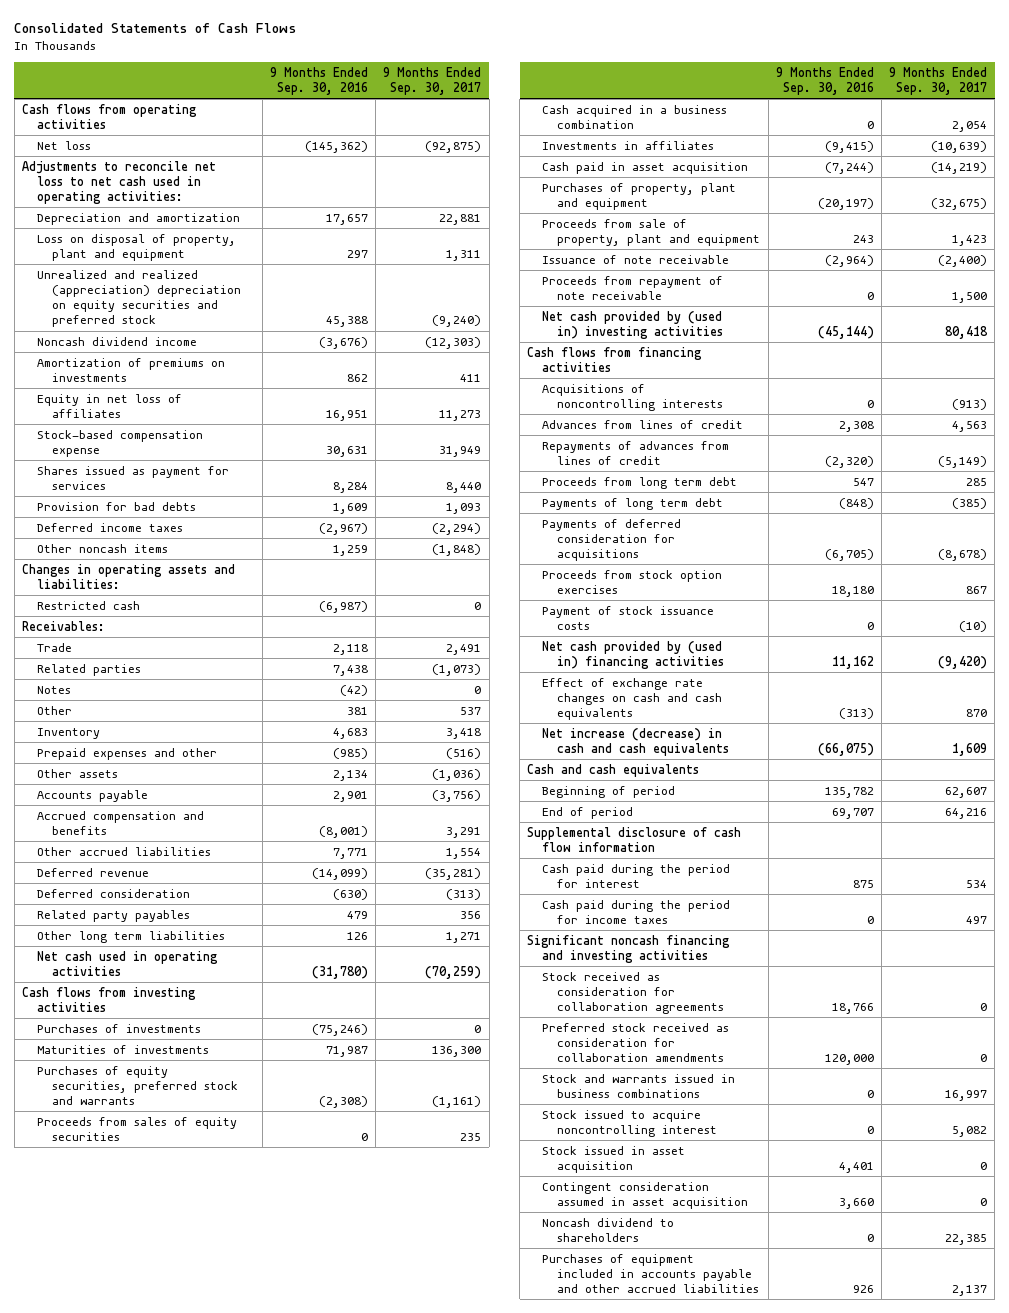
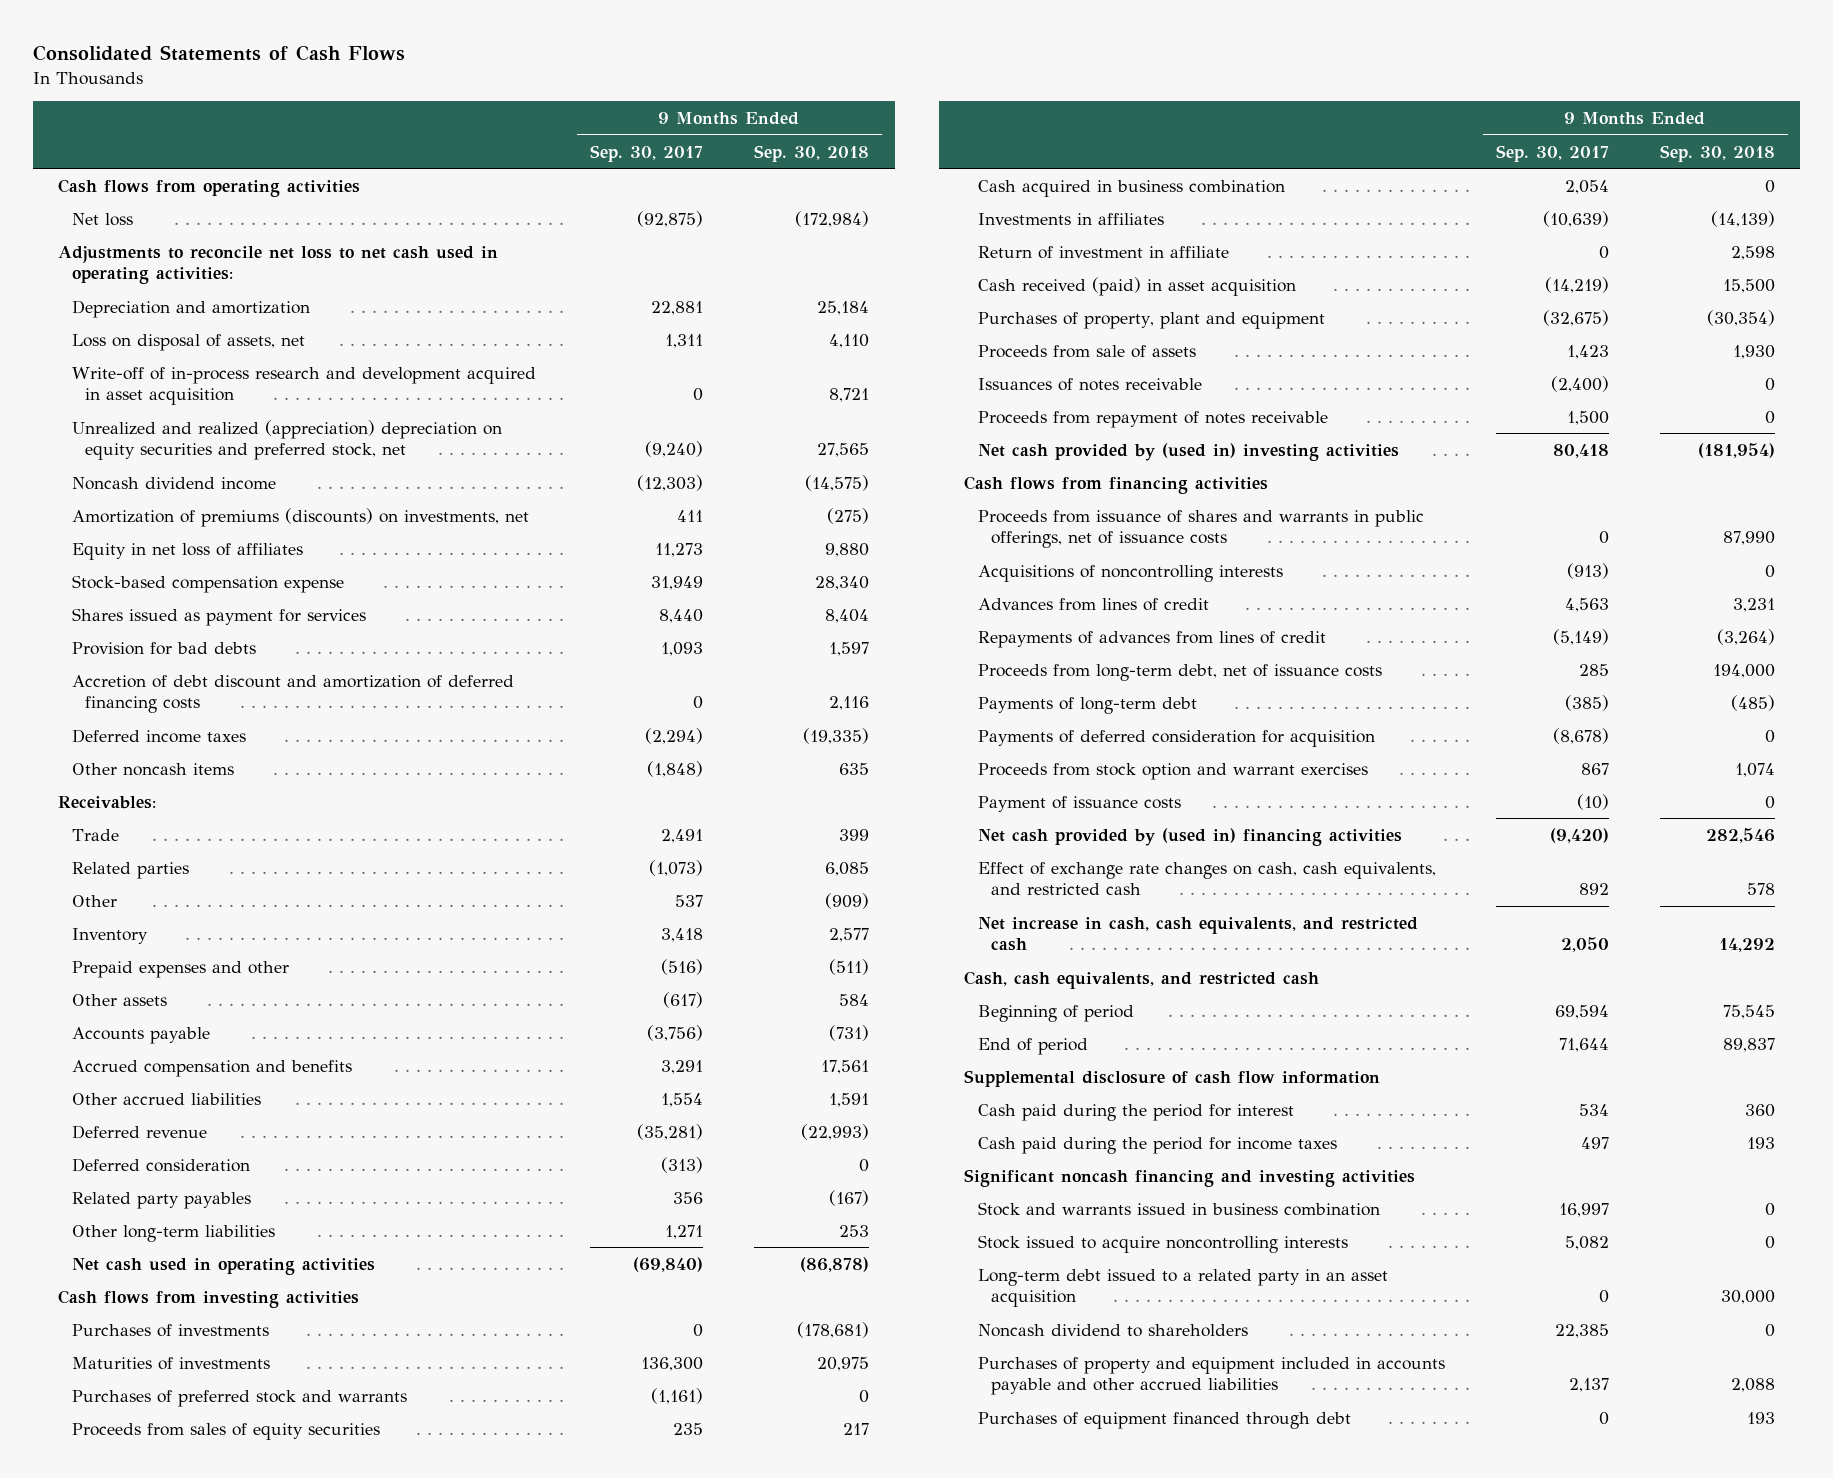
- | 9 Months Ended Sep. 30, 2016 | 9 Months Ended Sep. 30, 2017
+ | 9 Months Ended Sep. 30, 2017 | 9 Months Ended Sep. 30, 2018
- Loss on disposal of property, plant and equipment | 297 | 1,311
- Unrealized and realized (appreciation) depreciation on equity securities and preferred stock | 45,388 | (9,240)
+ Loss on disposal of assets, net | 1,311 | 4,110
+ Write-off of in-process research and development acquired in asset acquisition | 0 | 8,721
+ Unrealized and realized (appreciation) depreciation on equity securities and preferred stock, net | (9,240) | 27,565
- Amortization of premiums on investments | 862 | 411
+ Amortization of premiums (discounts) on investments, net | 411 | (275)
+ Accretion of debt discount and amortization of deferred financing costs | 0 | 2,116
- Changes in operating assets and liabilities:
- Restricted cash | (6,987) | 0
- Notes | (42) | 0
- Other assets | 2,134 | (1,036)
+ Other assets | (617) | 584
- Other long term liabilities | 126 | 1,271
- Net cash used in operating activities | (31,780) | (70,259)
+ Other long-term liabilities | 1,271 | 253
+ Net cash used in operating activities | (69,840) | (86,878)
- Purchases of equity securities, preferred stock and warrants | (2,308) | (1,161)
+ Purchases of preferred stock and warrants | (1,161) | 0
- Cash acquired in a business combination | 0 | 2,054
+ Cash acquired in business combination | 2,054 | 0
- Cash paid in asset acquisition | (7,244) | (14,219)
+ Return of investment in affiliate | 0 | 2,598
+ Cash received (paid) in asset acquisition | (14,219) | 15,500
- Proceeds from sale of property, plant and equipment | 243 | 1,423
- Issuance of note receivable | (2,964) | (2,400)
- Proceeds from repayment of note receivable | 0 | 1,500
+ Proceeds from sale of assets | 1,423 | 1,930
+ Issuances of notes receivable | (2,400) | 0
+ Proceeds from repayment of notes receivable | 1,500 | 0
+ Proceeds from issuance of shares and warrants in public offerings, net of issuance costs | 0 | 87,990
- Proceeds from long term debt | 547 | 285
- Payments of long term debt | (848) | (385)
- Payments of deferred consideration for acquisitions | (6,705) | (8,678)
- Proceeds from stock option exercises | 18,180 | 867
- Payment of stock issuance costs | 0 | (10)
+ Proceeds from long-term debt, net of issuance costs | 285 | 194,000
+ Payments of long-term debt | (385) | (485)
+ Payments of deferred consideration for acquisition | (8,678) | 0
+ Proceeds from stock option and warrant exercises | 867 | 1,074
+ Payment of issuance costs | (10) | 0
- Effect of exchange rate changes on cash and cash equivalents | (313) | 870
- Net increase (decrease) in cash and cash equivalents | (66,075) | 1,609
- Cash and cash equivalents
- Beginning of period | 135,782 | 62,607
- End of period | 69,707 | 64,216
+ Effect of exchange rate changes on cash, cash equivalents, and restricted cash | 892 | 578
+ Net increase in cash, cash equivalents, and restricted cash | 2,050 | 14,292
+ Cash, cash equivalents, and restricted cash
+ Beginning of period | 69,594 | 75,545
+ End of period | 71,644 | 89,837
- Stock received as consideration for collaboration agreements | 18,766 | 0
- Preferred stock received as consideration for collaboration amendments | 120,000 | 0
- Stock and warrants issued in business combinations | 0 | 16,997
- Stock issued to acquire noncontrolling interest | 0 | 5,082
- Stock issued in asset acquisition | 4,401 | 0
- Contingent consideration assumed in asset acquisition | 3,660 | 0
+ Stock and warrants issued in business combination | 16,997 | 0
+ Stock issued to acquire noncontrolling interests | 5,082 | 0
+ Long-term debt issued to a related party in an asset acquisition | 0 | 30,000
- Purchases of equipment included in accounts payable and other accrued liabilities | 926 | 2,137
+ Purchases of property and equipment included in accounts payable and other accrued liabilities | 2,137 | 2,088
+ Purchases of equipment financed through debt | 0 | 193

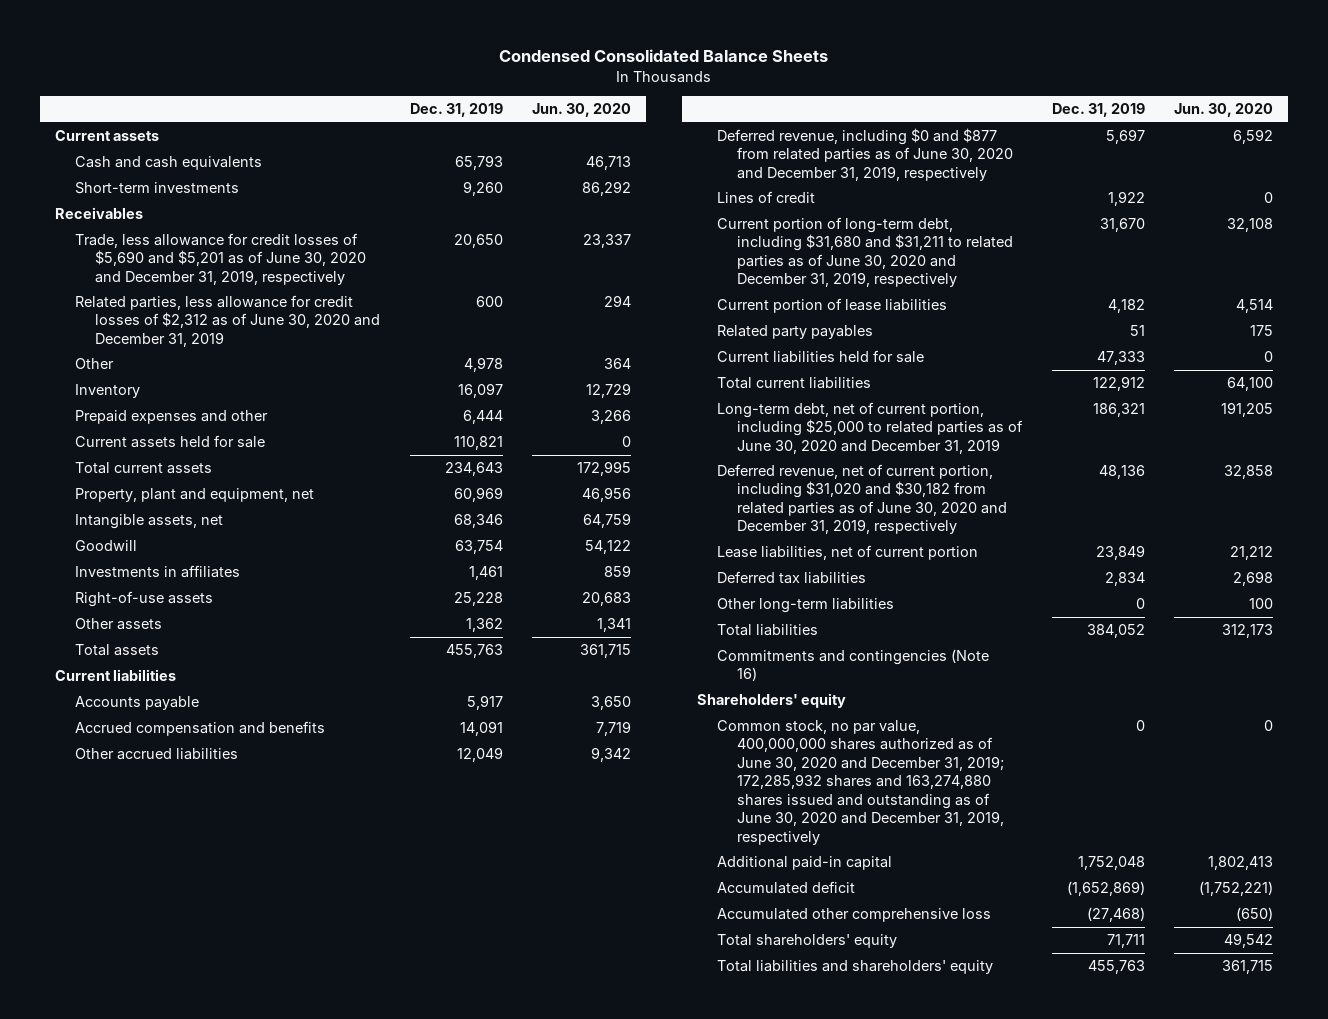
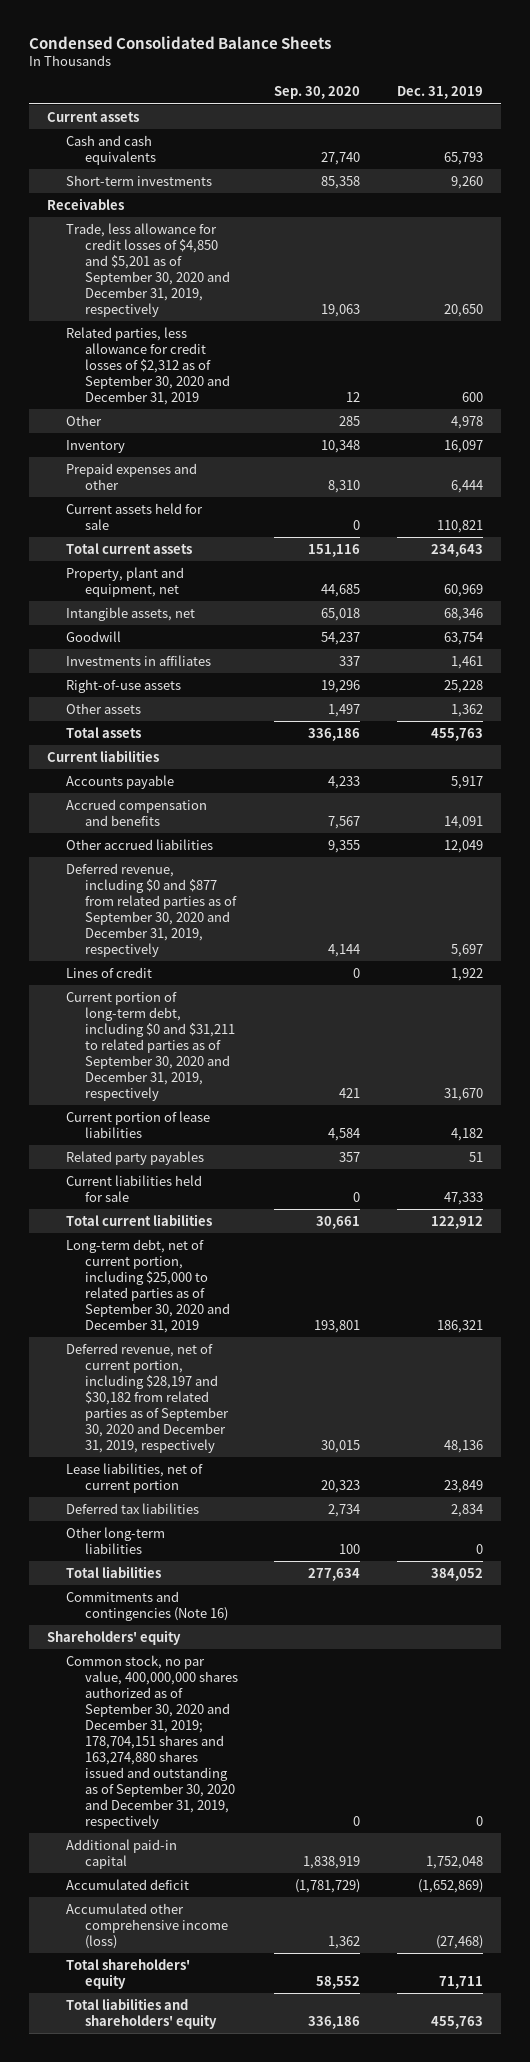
- | Dec. 31, 2019 | Jun. 30, 2020
+ | Sep. 30, 2020 | Dec. 31, 2019
- Trade, less allowance for credit losses of $5,690 and $5,201 as of June 30, 2020 and December 31, 2019, respectively | 20,650 | 23,337
- Related parties, less allowance for credit losses of $2,312 as of June 30, 2020 and December 31, 2019 | 600 | 294
+ Trade, less allowance for credit losses of $4,850 and $5,201 as of September 30, 2020 and December 31, 2019, respectively | 19,063 | 20,650
+ Related parties, less allowance for credit losses of $2,312 as of September 30, 2020 and December 31, 2019 | 12 | 600
- Deferred revenue, including $0 and $877 from related parties as of June 30, 2020 and December 31, 2019, respectively | 5,697 | 6,592
+ Deferred revenue, including $0 and $877 from related parties as of September 30, 2020 and December 31, 2019, respectively | 4,144 | 5,697
- Current portion of long-term debt, including $31,680 and $31,211 to related parties as of June 30, 2020 and December 31, 2019, respectively | 31,670 | 32,108
+ Current portion of long-term debt, including $0 and $31,211 to related parties as of September 30, 2020 and December 31, 2019, respectively | 421 | 31,670
- Long-term debt, net of current portion, including $25,000 to related parties as of June 30, 2020 and December 31, 2019 | 186,321 | 191,205
- Deferred revenue, net of current portion, including $31,020 and $30,182 from related parties as of June 30, 2020 and December 31, 2019, respectively | 48,136 | 32,858
+ Long-term debt, net of current portion, including $25,000 to related parties as of September 30, 2020 and December 31, 2019 | 193,801 | 186,321
+ Deferred revenue, net of current portion, including $28,197 and $30,182 from related parties as of September 30, 2020 and December 31, 2019, respectively | 30,015 | 48,136
- Common stock, no par value, 400,000,000 shares authorized as of June 30, 2020 and December 31, 2019; 172,285,932 shares and 163,274,880 shares issued and outstanding as of June 30, 2020 and December 31, 2019, respectively | 0 | 0
+ Common stock, no par value, 400,000,000 shares authorized as of September 30, 2020 and December 31, 2019; 178,704,151 shares and 163,274,880 shares issued and outstanding as of September 30, 2020 and December 31, 2019, respectively | 0 | 0
- Accumulated other comprehensive loss | (27,468) | (650)
+ Accumulated other comprehensive income (loss) | 1,362 | (27,468)

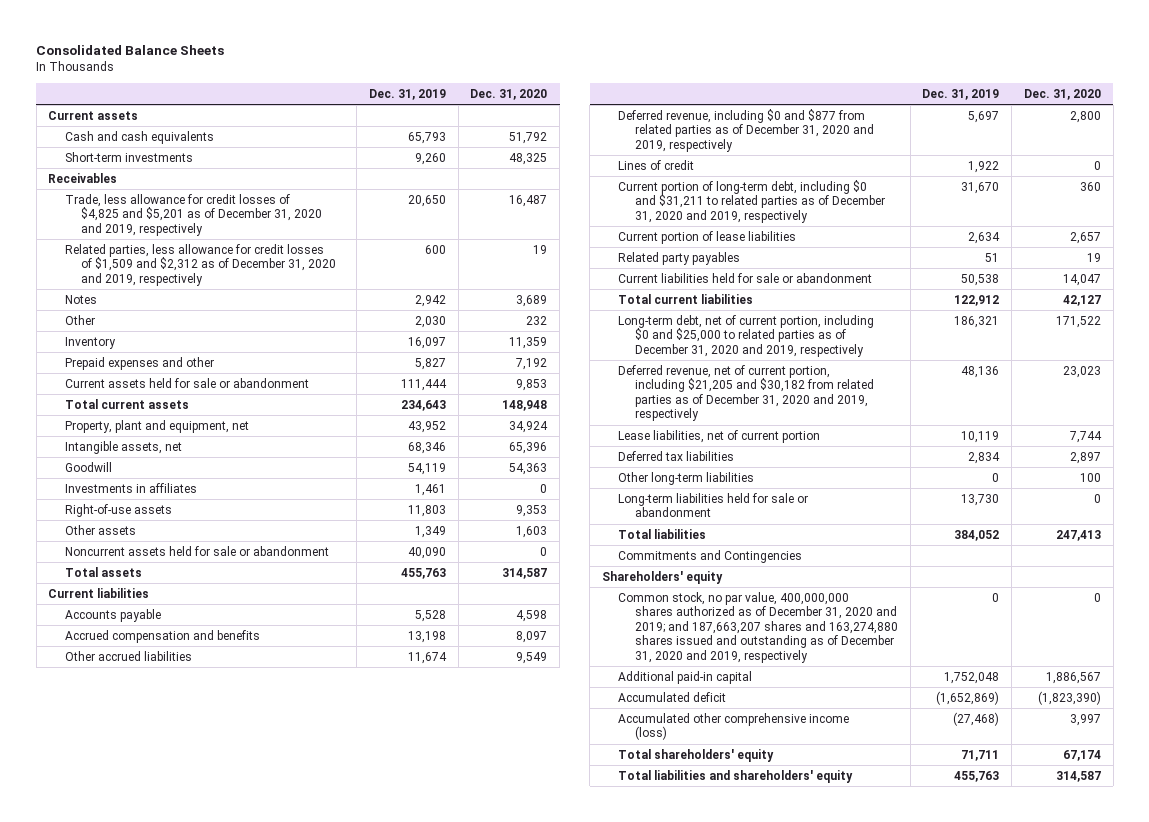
- Condensed Consolidated Balance Sheets
+ Consolidated Balance Sheets
- | Sep. 30, 2020 | Dec. 31, 2019
+ | Dec. 31, 2019 | Dec. 31, 2020
- Trade, less allowance for credit losses of $4,850 and $5,201 as of September 30, 2020 and December 31, 2019, respectively | 19,063 | 20,650
- Related parties, less allowance for credit losses of $2,312 as of September 30, 2020 and December 31, 2019 | 12 | 600
- Other | 285 | 4,978
+ Trade, less allowance for credit losses of $4,825 and $5,201 as of December 31, 2020 and 2019, respectively | 20,650 | 16,487
+ Related parties, less allowance for credit losses of $1,509 and $2,312 as of December 31, 2020 and 2019, respectively | 600 | 19
+ Notes | 2,942 | 3,689
+ Other | 2,030 | 232
- Prepaid expenses and other | 8,310 | 6,444
- Current assets held for sale | 0 | 110,821
+ Prepaid expenses and other | 5,827 | 7,192
+ Current assets held for sale or abandonment | 111,444 | 9,853
- Property, plant and equipment, net | 44,685 | 60,969
+ Property, plant and equipment, net | 43,952 | 34,924
- Goodwill | 54,237 | 63,754
+ Goodwill | 54,119 | 54,363
- Right-of-use assets | 19,296 | 25,228
- Other assets | 1,497 | 1,362
+ Right-of-use assets | 11,803 | 9,353
+ Other assets | 1,349 | 1,603
+ Noncurrent assets held for sale or abandonment | 40,090 | 0
- Accounts payable | 4,233 | 5,917
- Accrued compensation and benefits | 7,567 | 14,091
- Other accrued liabilities | 9,355 | 12,049
- Deferred revenue, including $0 and $877 from related parties as of September 30, 2020 and December 31, 2019, respectively | 4,144 | 5,697
+ Accounts payable | 5,528 | 4,598
+ Accrued compensation and benefits | 13,198 | 8,097
+ Other accrued liabilities | 11,674 | 9,549
+ Deferred revenue, including $0 and $877 from related parties as of December 31, 2020 and 2019, respectively | 5,697 | 2,800
- Current portion of long-term debt, including $0 and $31,211 to related parties as of September 30, 2020 and December 31, 2019, respectively | 421 | 31,670
- Current portion of lease liabilities | 4,584 | 4,182
+ Current portion of long-term debt, including $0 and $31,211 to related parties as of December 31, 2020 and 2019, respectively | 31,670 | 360
+ Current portion of lease liabilities | 2,634 | 2,657
- Current liabilities held for sale | 0 | 47,333
+ Current liabilities held for sale or abandonment | 50,538 | 14,047
- Long-term debt, net of current portion, including $25,000 to related parties as of September 30, 2020 and December 31, 2019 | 193,801 | 186,321
- Deferred revenue, net of current portion, including $28,197 and $30,182 from related parties as of September 30, 2020 and December 31, 2019, respectively | 30,015 | 48,136
- Lease liabilities, net of current portion | 20,323 | 23,849
+ Long-term debt, net of current portion, including $0 and $25,000 to related parties as of December 31, 2020 and 2019, respectively | 186,321 | 171,522
+ Deferred revenue, net of current portion, including $21,205 and $30,182 from related parties as of December 31, 2020 and 2019, respectively | 48,136 | 23,023
+ Lease liabilities, net of current portion | 10,119 | 7,744
+ Long-term liabilities held for sale or abandonment | 13,730 | 0
- Commitments and contingencies (Note 16)
+ Commitments and Contingencies
- Common stock, no par value, 400,000,000 shares authorized as of September 30, 2020 and December 31, 2019; 178,704,151 shares and 163,274,880 shares issued and outstanding as of September 30, 2020 and December 31, 2019, respectively | 0 | 0
+ Common stock, no par value, 400,000,000 shares authorized as of December 31, 2020 and 2019; and 187,663,207 shares and 163,274,880 shares issued and outstanding as of December 31, 2020 and 2019, respectively | 0 | 0

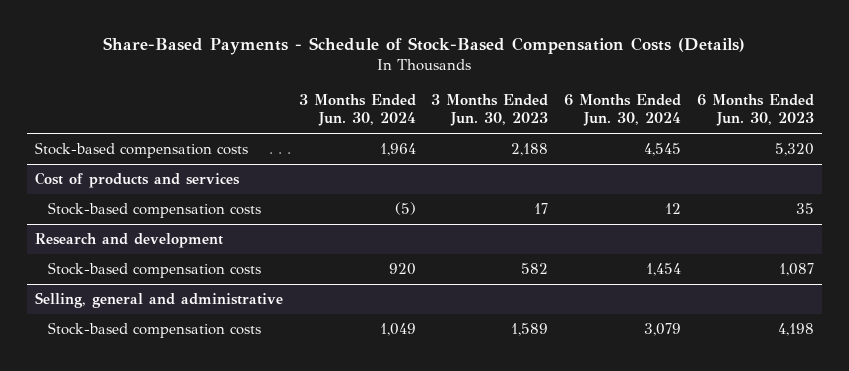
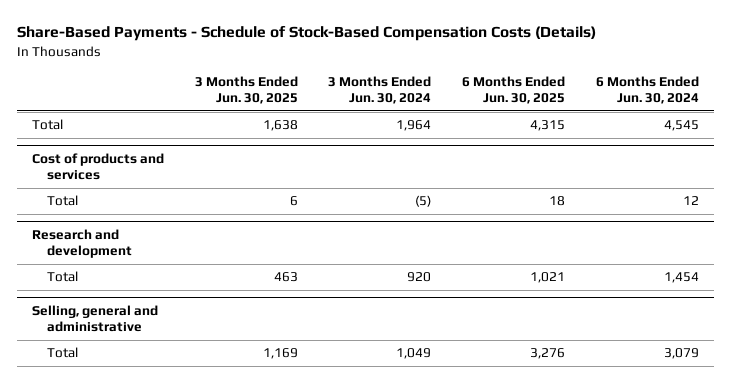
- | 3 Months Ended Jun. 30, 2024 | 3 Months Ended Jun. 30, 2023 | 6 Months Ended Jun. 30, 2024 | 6 Months Ended Jun. 30, 2023
+ | 3 Months Ended Jun. 30, 2025 | 3 Months Ended Jun. 30, 2024 | 6 Months Ended Jun. 30, 2025 | 6 Months Ended Jun. 30, 2024
- Stock-based compensation costs | 1,964 | 2,188 | 4,545 | 5,320
+ Total | 1,638 | 1,964 | 4,315 | 4,545
@ Cost of products and services
- Stock-based compensation costs | (5) | 17 | 12 | 35
+ Total | 6 | (5) | 18 | 12
@ Research and development
- Stock-based compensation costs | 920 | 582 | 1,454 | 1,087
+ Total | 463 | 920 | 1,021 | 1,454
@ Selling, general and administrative
- Stock-based compensation costs | 1,049 | 1,589 | 3,079 | 4,198
+ Total | 1,169 | 1,049 | 3,276 | 3,079

